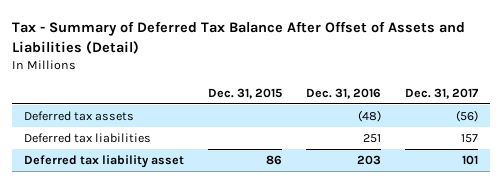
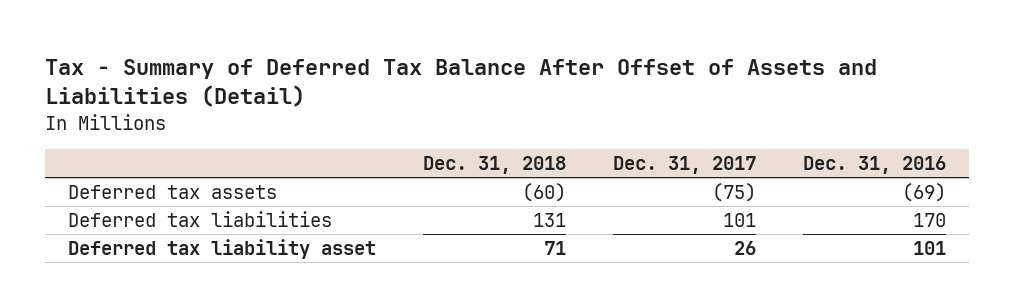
- | Dec. 31, 2015 | Dec. 31, 2016 | Dec. 31, 2017
+ | Dec. 31, 2018 | Dec. 31, 2017 | Dec. 31, 2016
- Deferred tax assets | | (48) | (56)
- Deferred tax liabilities | | 251 | 157
- Deferred tax liability asset | 86 | 203 | 101
+ Deferred tax assets | (60) | (75) | (69)
+ Deferred tax liabilities | 131 | 101 | 170
+ Deferred tax liability asset | 71 | 26 | 101

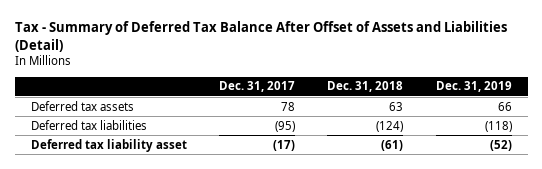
- | Dec. 31, 2018 | Dec. 31, 2017 | Dec. 31, 2016
+ | Dec. 31, 2017 | Dec. 31, 2018 | Dec. 31, 2019
- Deferred tax assets | (60) | (75) | (69)
- Deferred tax liabilities | 131 | 101 | 170
- Deferred tax liability asset | 71 | 26 | 101
+ Deferred tax assets | 78 | 63 | 66
+ Deferred tax liabilities | (95) | (124) | (118)
+ Deferred tax liability asset | (17) | (61) | (52)

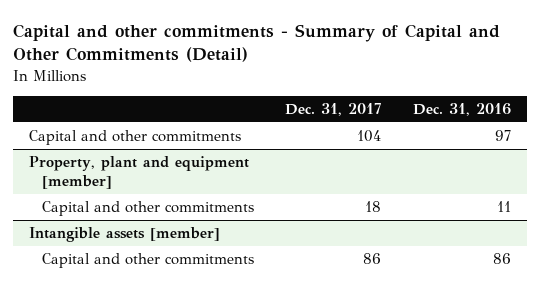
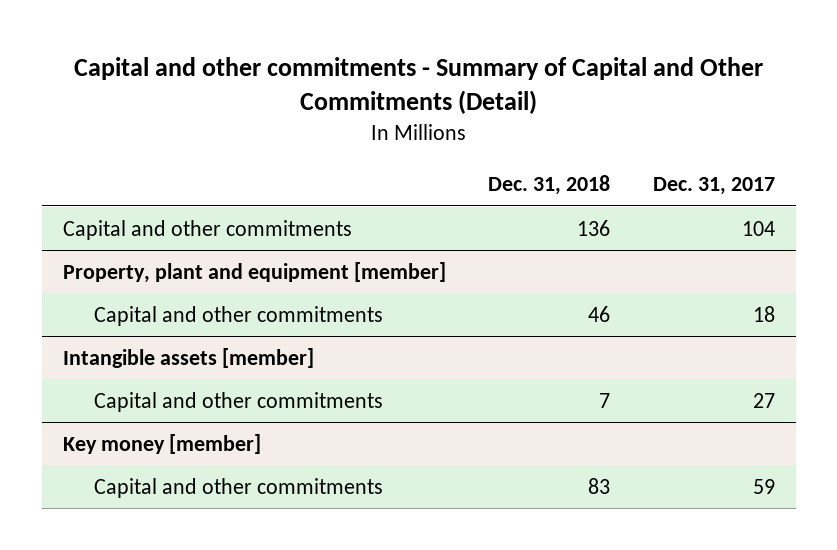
- | Dec. 31, 2017 | Dec. 31, 2016
+ | Dec. 31, 2018 | Dec. 31, 2017
@ Intangible assets [member]
- Capital and other commitments | 86 | 86
+ Capital and other commitments | 7 | 27
+ Key money [member]
+ Capital and other commitments | 83 | 59

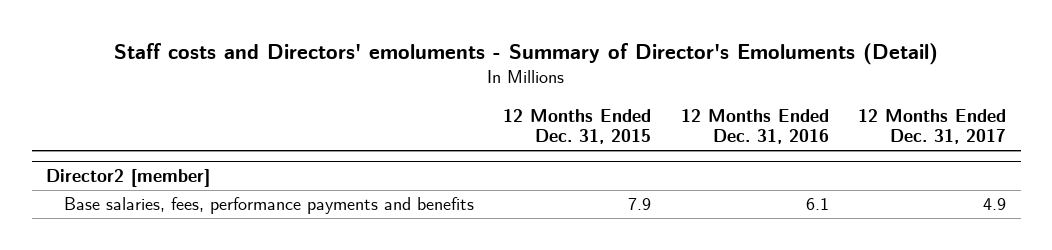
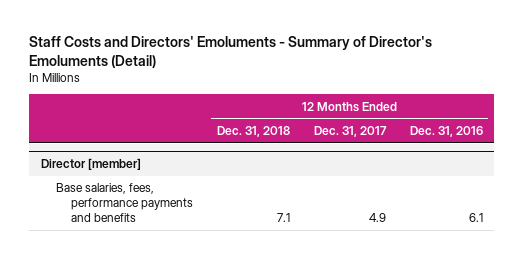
- Staff costs and Directors' emoluments - Summary of Director's Emoluments (Detail)
+ Staff Costs and Directors' Emoluments - Summary of Director's Emoluments (Detail)
- | 12 Months Ended Dec. 31, 2015 | 12 Months Ended Dec. 31, 2016 | 12 Months Ended Dec. 31, 2017
+ | 12 Months Ended Dec. 31, 2018 | 12 Months Ended Dec. 31, 2017 | 12 Months Ended Dec. 31, 2016
- Director2 [member]
+ Director [member]

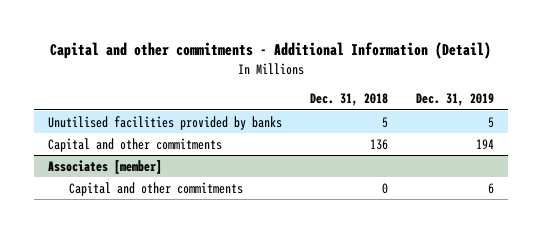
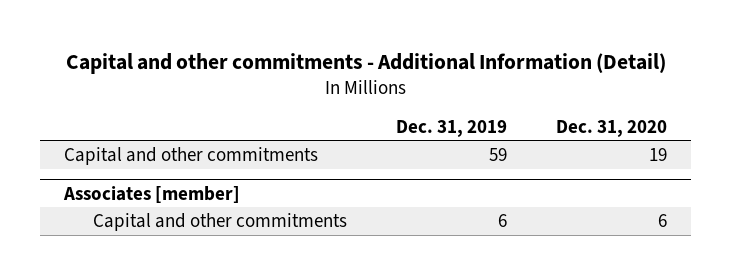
- | Dec. 31, 2018 | Dec. 31, 2019
+ | Dec. 31, 2019 | Dec. 31, 2020
- Unutilised facilities provided by banks | 5 | 5
- Capital and other commitments | 136 | 194
+ Capital and other commitments | 59 | 19

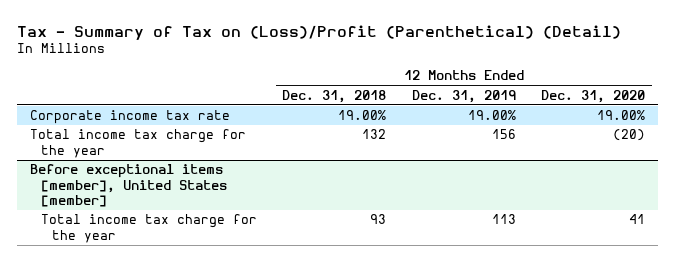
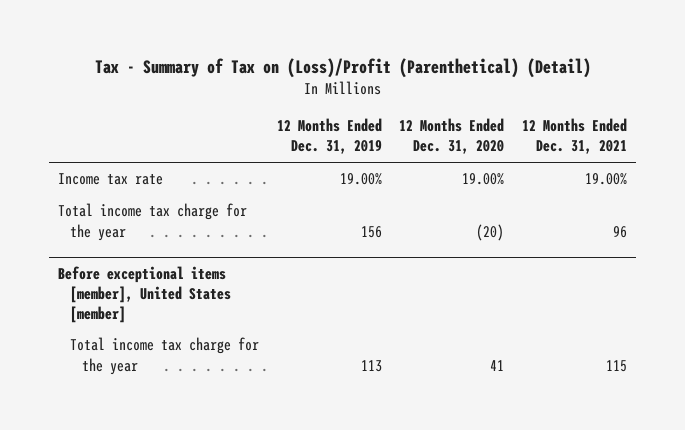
- | 12 Months Ended Dec. 31, 2018 | 12 Months Ended Dec. 31, 2019 | 12 Months Ended Dec. 31, 2020
+ | 12 Months Ended Dec. 31, 2019 | 12 Months Ended Dec. 31, 2020 | 12 Months Ended Dec. 31, 2021
- Corporate income tax rate | 19.00% | 19.00% | 19.00%
+ Income tax rate | 19.00% | 19.00% | 19.00%

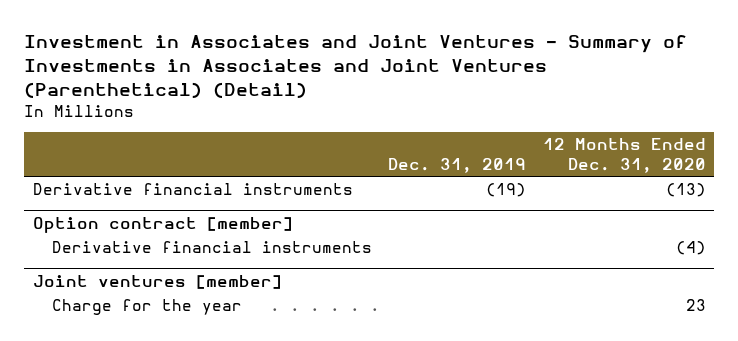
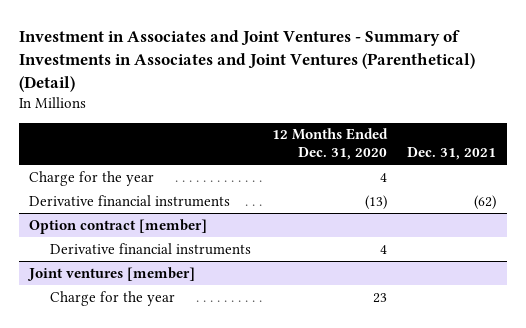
- | Dec. 31, 2019 | 12 Months Ended Dec. 31, 2020
+ | 12 Months Ended Dec. 31, 2020 | Dec. 31, 2021
+ Charge for the year | 4 |
@ Option contract [member]
- Derivative financial instruments | | (4)
+ Derivative financial instruments | 4 |

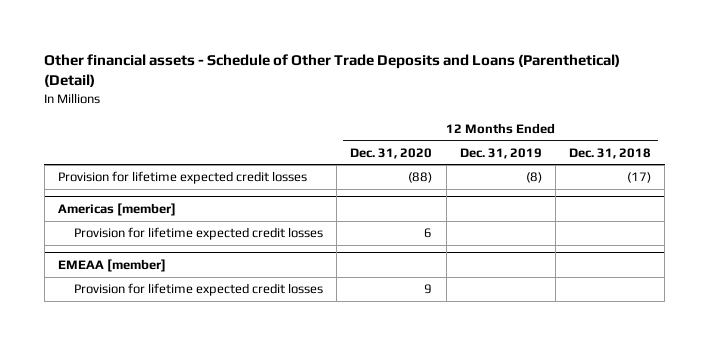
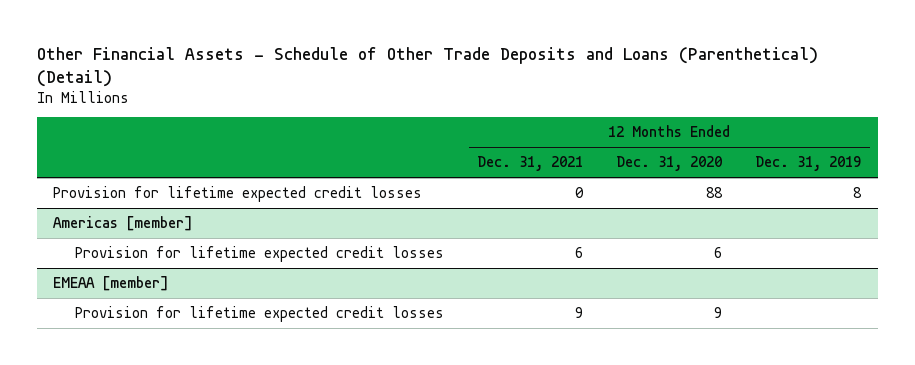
- Other financial assets - Schedule of Other Trade Deposits and Loans (Parenthetical) (Detail)
+ Other Financial Assets - Schedule of Other Trade Deposits and Loans (Parenthetical) (Detail)
- | 12 Months Ended Dec. 31, 2020 | 12 Months Ended Dec. 31, 2019 | 12 Months Ended Dec. 31, 2018
+ | 12 Months Ended Dec. 31, 2021 | 12 Months Ended Dec. 31, 2020 | 12 Months Ended Dec. 31, 2019
- Provision for lifetime expected credit losses | (88) | (8) | (17)
+ Provision for lifetime expected credit losses | 0 | 88 | 8

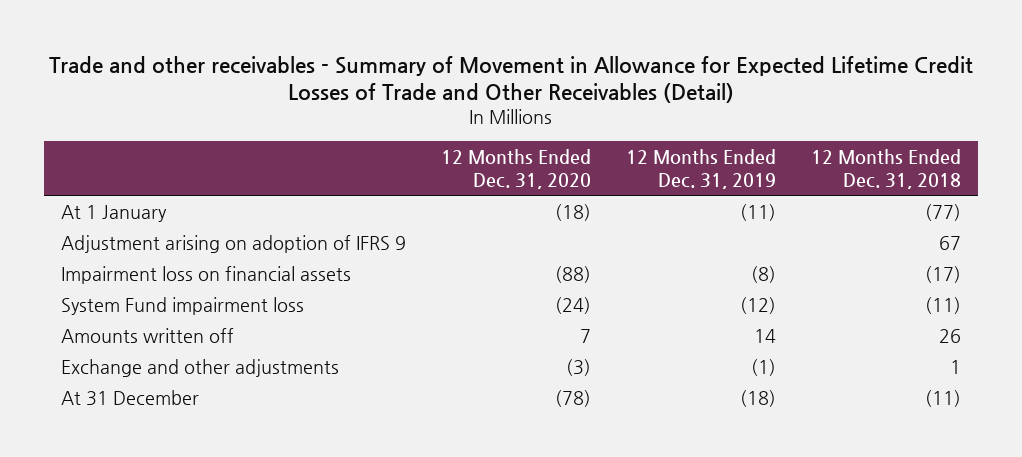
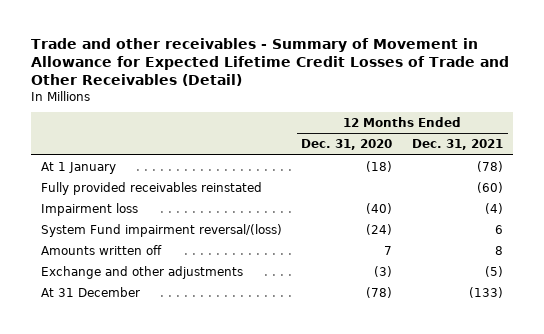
- | 12 Months Ended Dec. 31, 2020 | 12 Months Ended Dec. 31, 2019 | 12 Months Ended Dec. 31, 2018
+ | 12 Months Ended Dec. 31, 2020 | 12 Months Ended Dec. 31, 2021
- Adjustment arising on adoption of IFRS 9 | | | 67
- Impairment loss on financial assets | (88) | (8) | (17)
- System Fund impairment loss | (24) | (12) | (11)
+ Fully provided receivables reinstated | | (60)
+ Impairment loss | (40) | (4)
+ System Fund impairment reversal/(loss) | (24) | 6

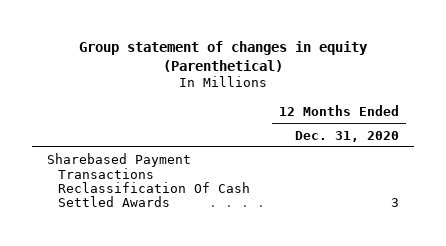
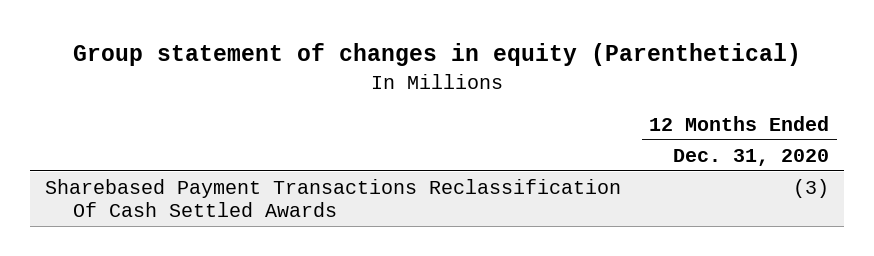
- Sharebased Payment Transactions Reclassification Of Cash Settled Awards | 3
+ Sharebased Payment Transactions Reclassification Of Cash Settled Awards | (3)

